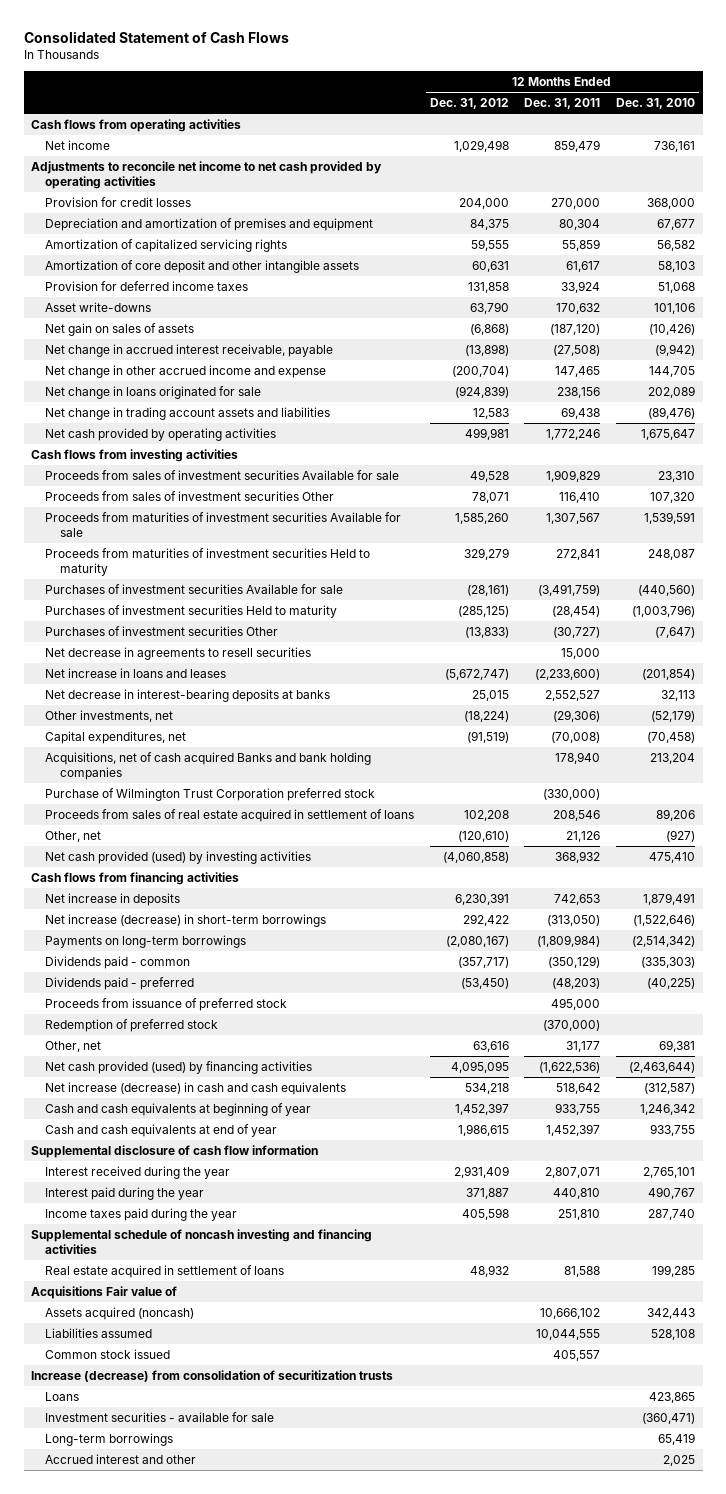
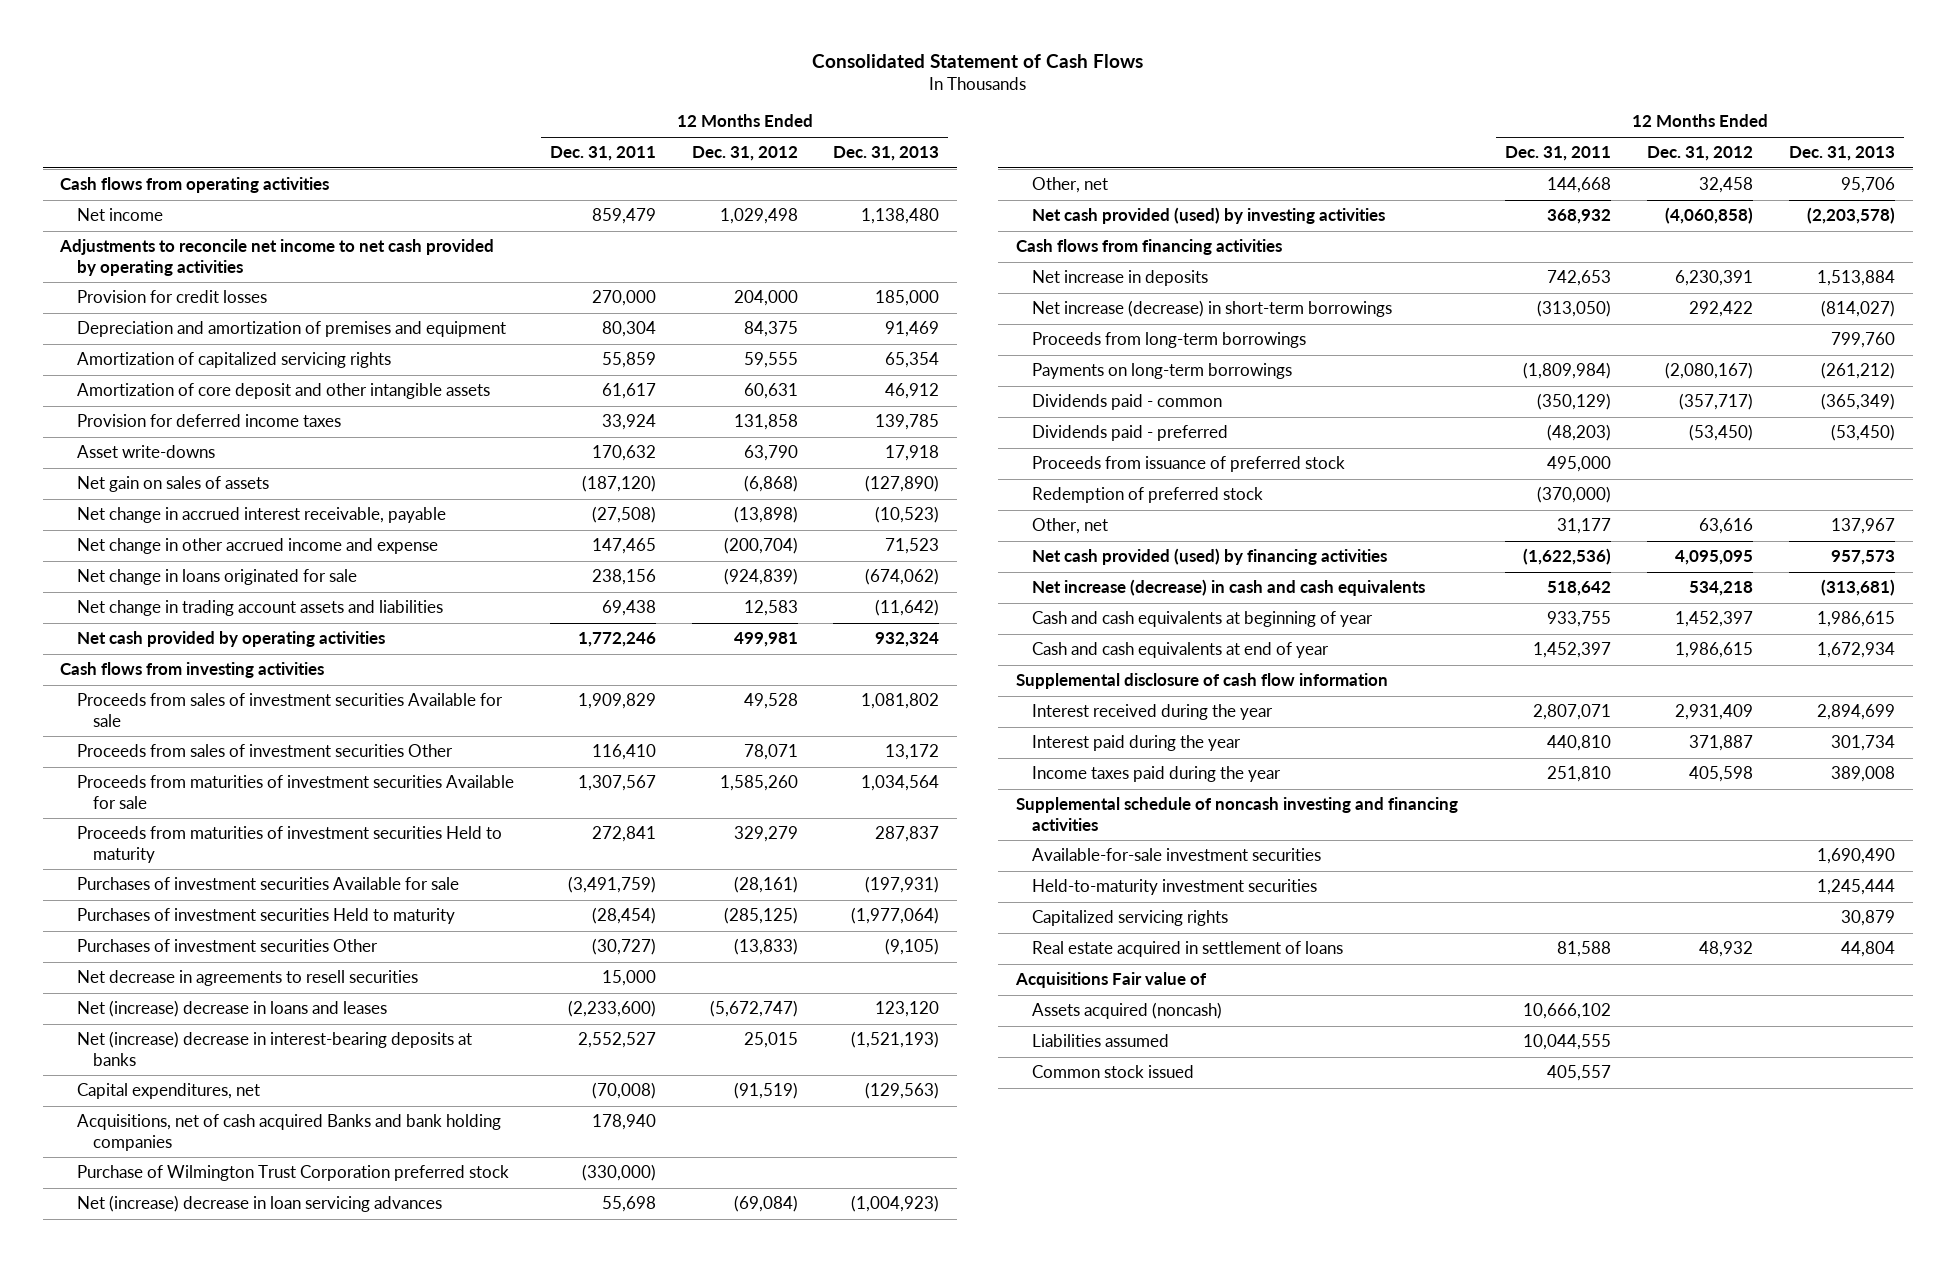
- | 12 Months Ended Dec. 31, 2012 | 12 Months Ended Dec. 31, 2011 | 12 Months Ended Dec. 31, 2010
+ | 12 Months Ended Dec. 31, 2011 | 12 Months Ended Dec. 31, 2012 | 12 Months Ended Dec. 31, 2013
- Net increase in loans and leases | (5,672,747) | (2,233,600) | (201,854)
- Net decrease in interest-bearing deposits at banks | 25,015 | 2,552,527 | 32,113
- Other investments, net | (18,224) | (29,306) | (52,179)
+ Net (increase) decrease in loans and leases | (2,233,600) | (5,672,747) | 123,120
+ Net (increase) decrease in interest-bearing deposits at banks | 2,552,527 | 25,015 | (1,521,193)
- Proceeds from sales of real estate acquired in settlement of loans | 102,208 | 208,546 | 89,206
- Other, net | (120,610) | 21,126 | (927)
+ Net (increase) decrease in loan servicing advances | 55,698 | (69,084) | (1,004,923)
+ Other, net | 144,668 | 32,458 | 95,706
+ Proceeds from long-term borrowings | | | 799,760
+ Available-for-sale investment securities | | | 1,690,490
+ Held-to-maturity investment securities | | | 1,245,444
+ Capitalized servicing rights | | | 30,879
- Increase (decrease) from consolidation of securitization trusts
- Loans | | | 423,865
- Investment securities - available for sale | | | (360,471)
- Long-term borrowings | | | 65,419
- Accrued interest and other | | | 2,025

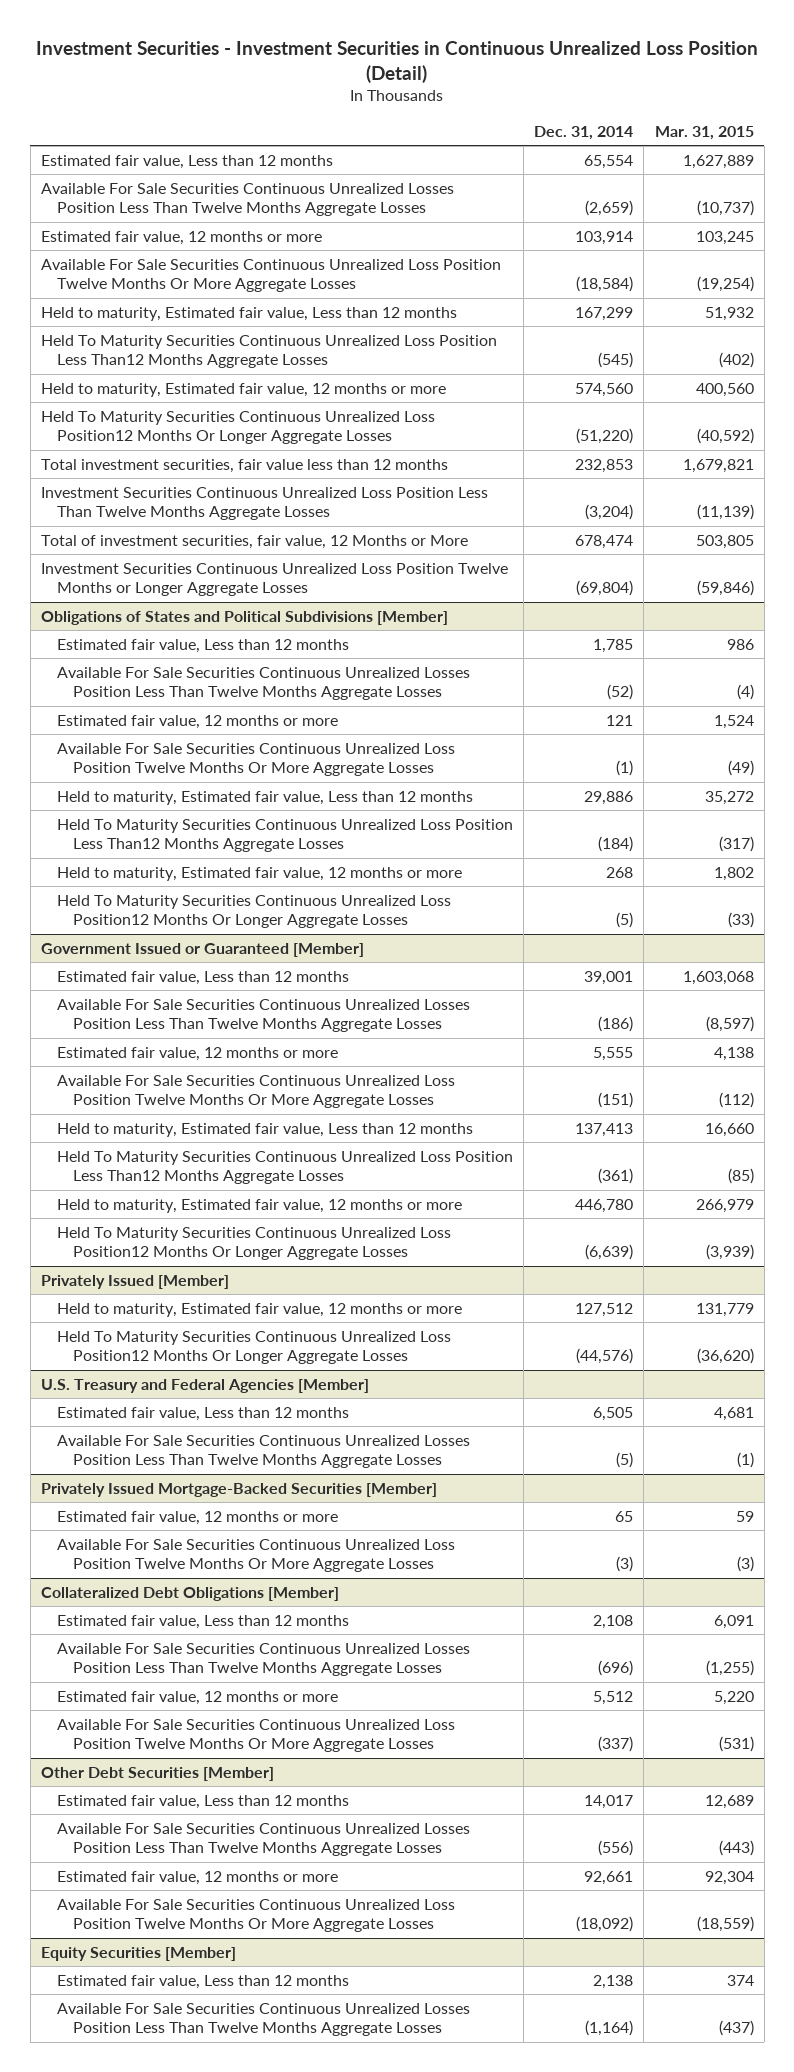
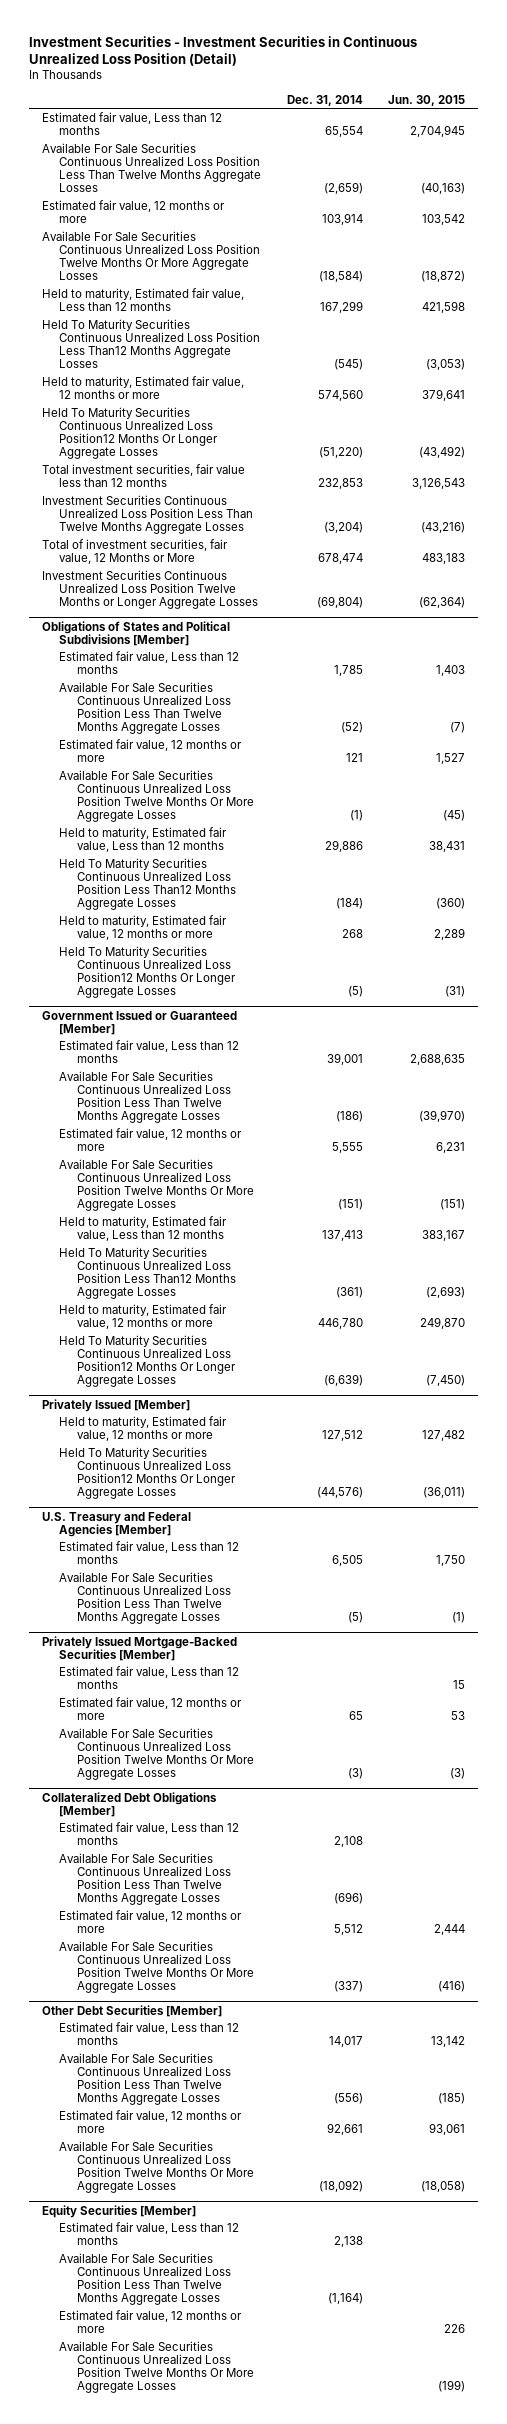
- | Dec. 31, 2014 | Mar. 31, 2015
+ | Dec. 31, 2014 | Jun. 30, 2015
- Available For Sale Securities Continuous Unrealized Losses Position Less Than Twelve Months Aggregate Losses | (2,659) | (10,737)
+ Available For Sale Securities Continuous Unrealized Loss Position Less Than Twelve Months Aggregate Losses | (2,659) | (40,163)
@ Obligations of States and Political Subdivisions [Member]
- Available For Sale Securities Continuous Unrealized Losses Position Less Than Twelve Months Aggregate Losses | (52) | (4)
+ Available For Sale Securities Continuous Unrealized Loss Position Less Than Twelve Months Aggregate Losses | (52) | (7)
@ Government Issued or Guaranteed [Member]
- Available For Sale Securities Continuous Unrealized Losses Position Less Than Twelve Months Aggregate Losses | (186) | (8,597)
+ Available For Sale Securities Continuous Unrealized Loss Position Less Than Twelve Months Aggregate Losses | (186) | (39,970)
@ U.S. Treasury and Federal Agencies [Member]
- Available For Sale Securities Continuous Unrealized Losses Position Less Than Twelve Months Aggregate Losses | (5) | (1)
+ Available For Sale Securities Continuous Unrealized Loss Position Less Than Twelve Months Aggregate Losses | (5) | (1)
@ Privately Issued Mortgage-Backed Securities [Member]
+ Estimated fair value, Less than 12 months | | 15
@ Collateralized Debt Obligations [Member]
- Available For Sale Securities Continuous Unrealized Losses Position Less Than Twelve Months Aggregate Losses | (696) | (1,255)
+ Available For Sale Securities Continuous Unrealized Loss Position Less Than Twelve Months Aggregate Losses | (696) |
@ Other Debt Securities [Member]
- Available For Sale Securities Continuous Unrealized Losses Position Less Than Twelve Months Aggregate Losses | (556) | (443)
+ Available For Sale Securities Continuous Unrealized Loss Position Less Than Twelve Months Aggregate Losses | (556) | (185)
@ Equity Securities [Member]
- Available For Sale Securities Continuous Unrealized Losses Position Less Than Twelve Months Aggregate Losses | (1,164) | (437)
+ Available For Sale Securities Continuous Unrealized Loss Position Less Than Twelve Months Aggregate Losses | (1,164) |
+ Estimated fair value, 12 months or more | | 226
+ Available For Sale Securities Continuous Unrealized Loss Position Twelve Months Or More Aggregate Losses | | (199)

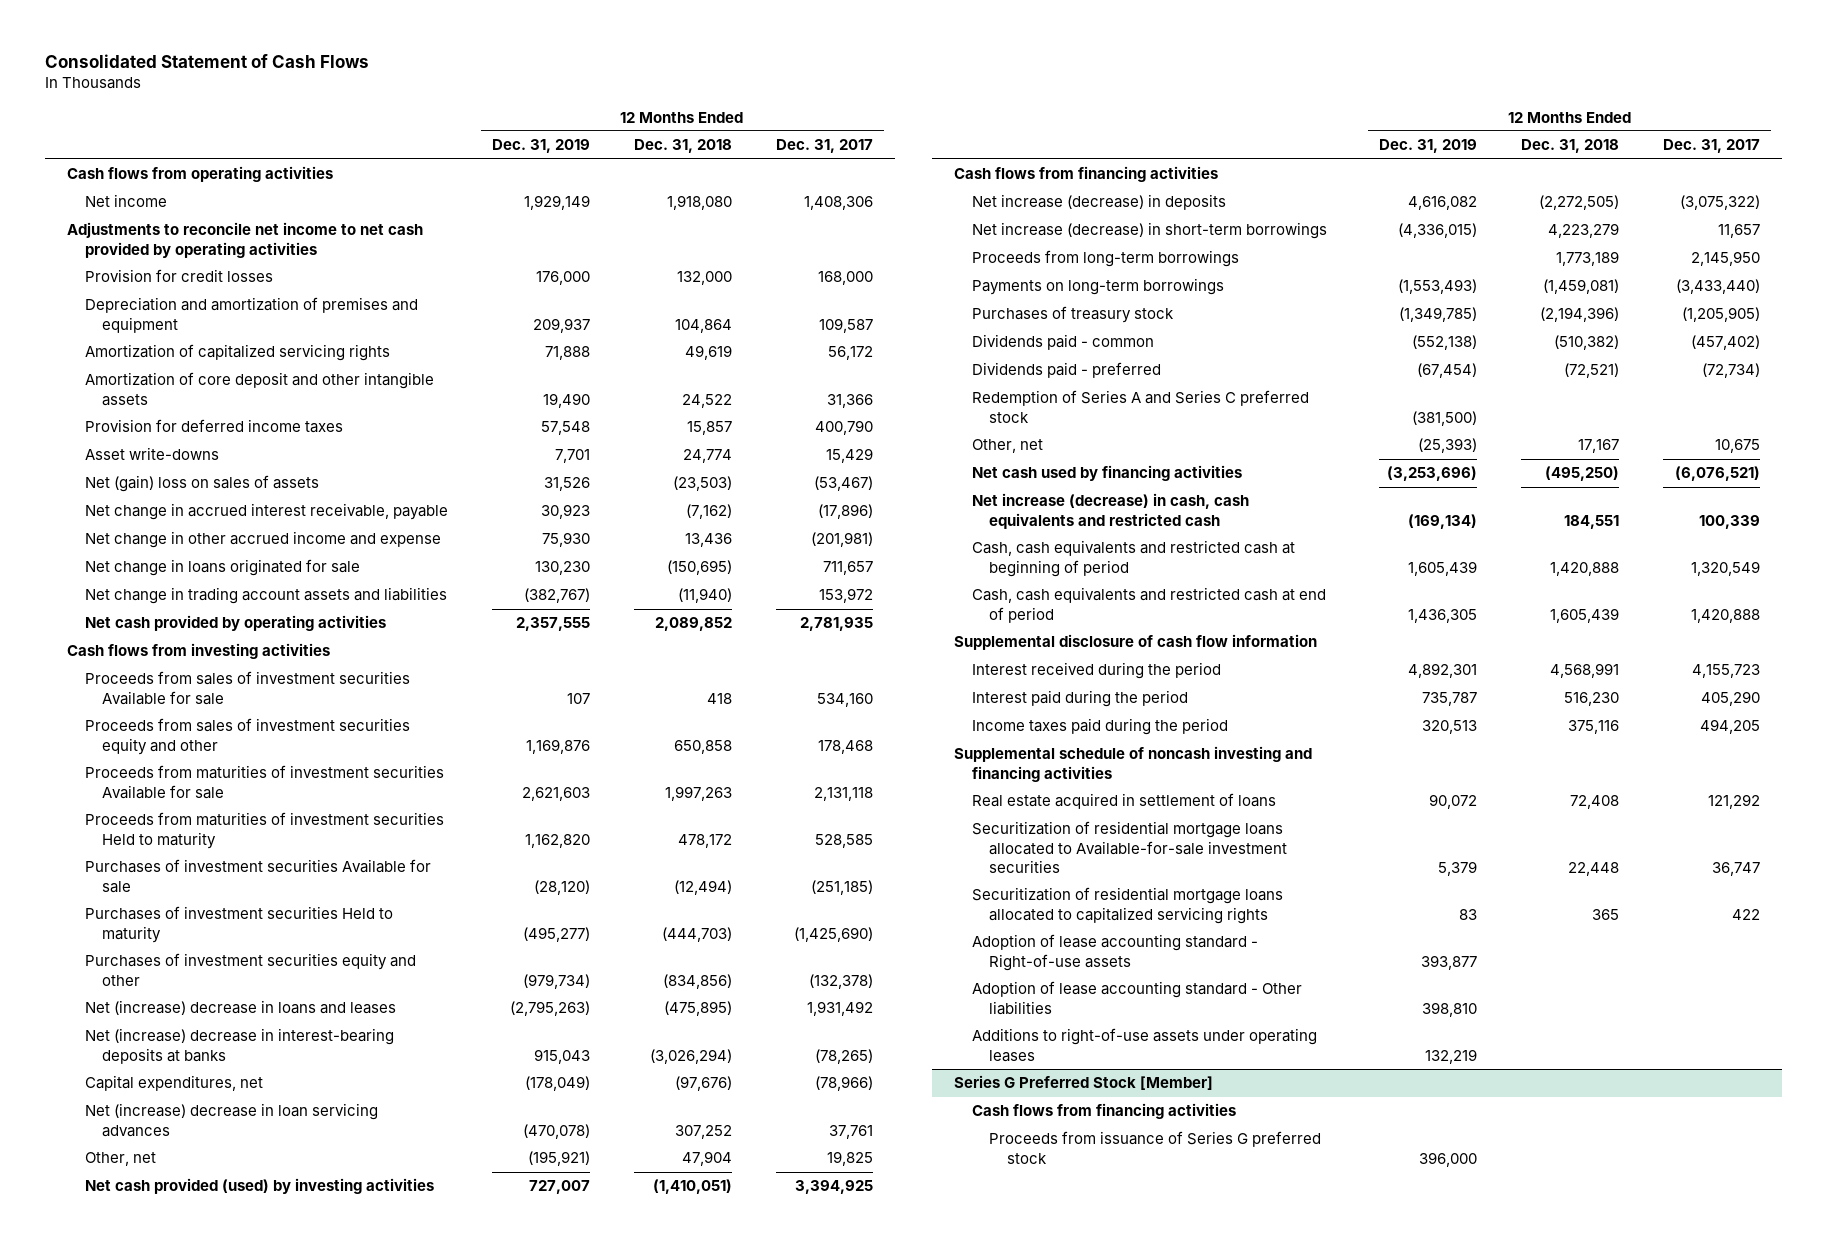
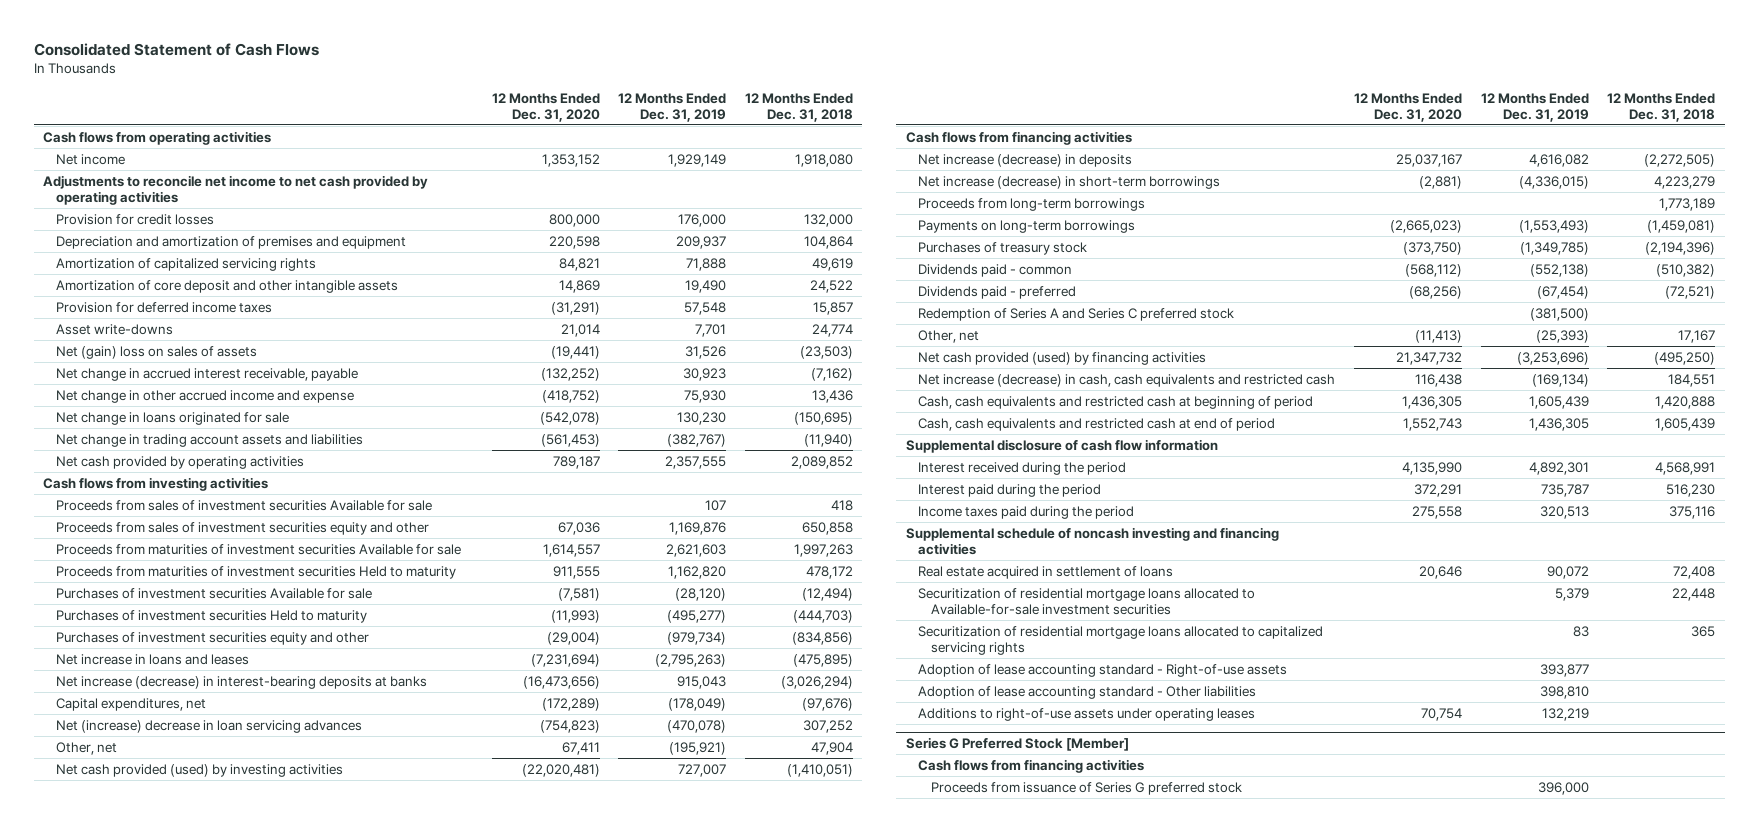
- | 12 Months Ended Dec. 31, 2019 | 12 Months Ended Dec. 31, 2018 | 12 Months Ended Dec. 31, 2017
+ | 12 Months Ended Dec. 31, 2020 | 12 Months Ended Dec. 31, 2019 | 12 Months Ended Dec. 31, 2018
- Net (increase) decrease in loans and leases | (2,795,263) | (475,895) | 1,931,492
- Net (increase) decrease in interest-bearing deposits at banks | 915,043 | (3,026,294) | (78,265)
+ Net increase in loans and leases | (7,231,694) | (2,795,263) | (475,895)
+ Net increase (decrease) in interest-bearing deposits at banks | (16,473,656) | 915,043 | (3,026,294)
- Net cash used by financing activities | (3,253,696) | (495,250) | (6,076,521)
+ Net cash provided (used) by financing activities | 21,347,732 | (3,253,696) | (495,250)

